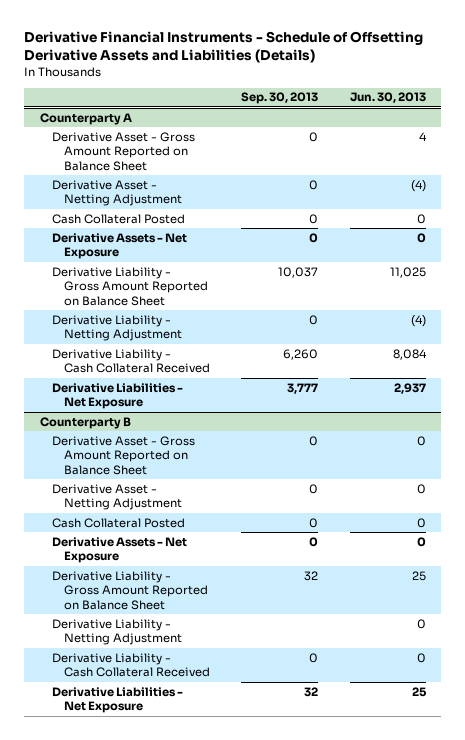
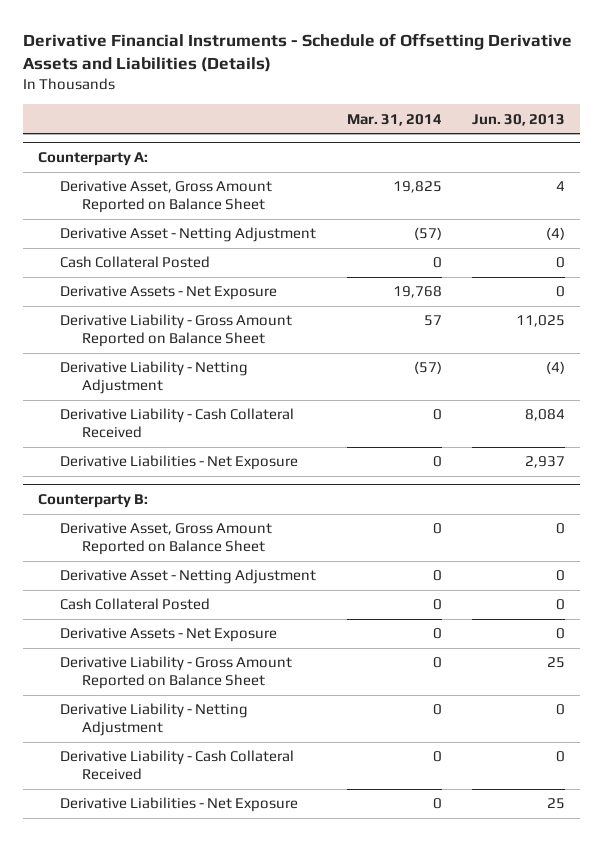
- | Sep. 30, 2013 | Jun. 30, 2013
+ | Mar. 31, 2014 | Jun. 30, 2013
- Counterparty A
- Derivative Asset - Gross Amount Reported on Balance Sheet | 0 | 4
+ Counterparty A:
+ Derivative Asset, Gross Amount Reported on Balance Sheet | 19,825 | 4
- Counterparty B
- Derivative Asset - Gross Amount Reported on Balance Sheet | 0 | 0
+ Counterparty B:
+ Derivative Asset, Gross Amount Reported on Balance Sheet | 0 | 0

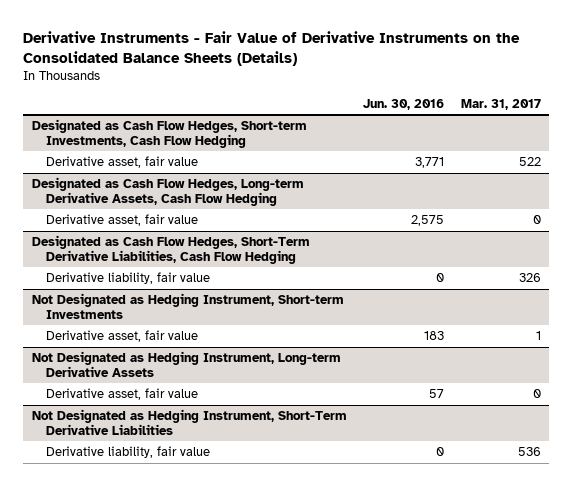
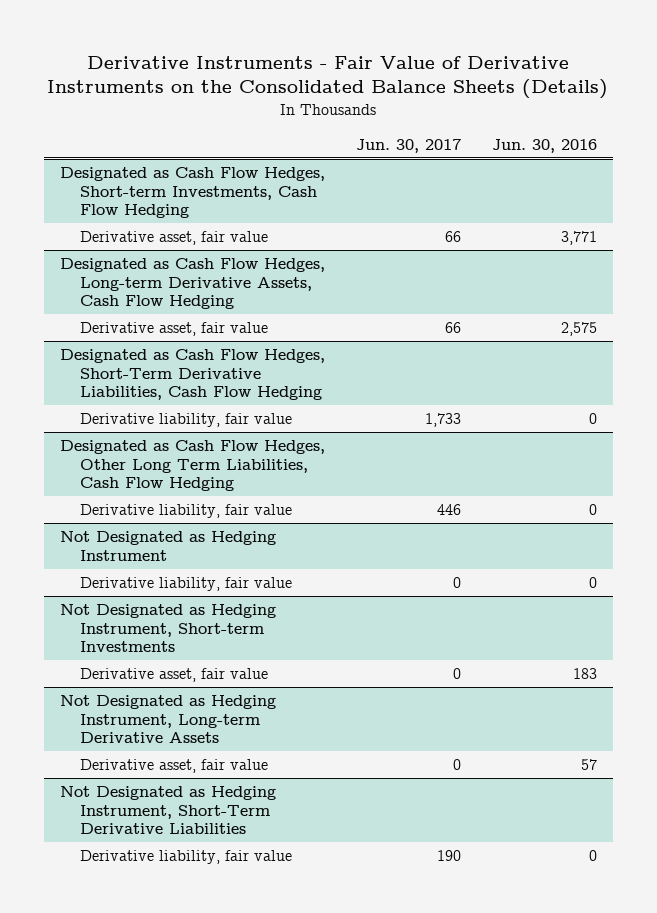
- | Jun. 30, 2016 | Mar. 31, 2017
+ | Jun. 30, 2017 | Jun. 30, 2016
+ Designated as Cash Flow Hedges, Other Long Term Liabilities, Cash Flow Hedging
+ Derivative liability, fair value | 446 | 0
+ Not Designated as Hedging Instrument
+ Derivative liability, fair value | 0 | 0

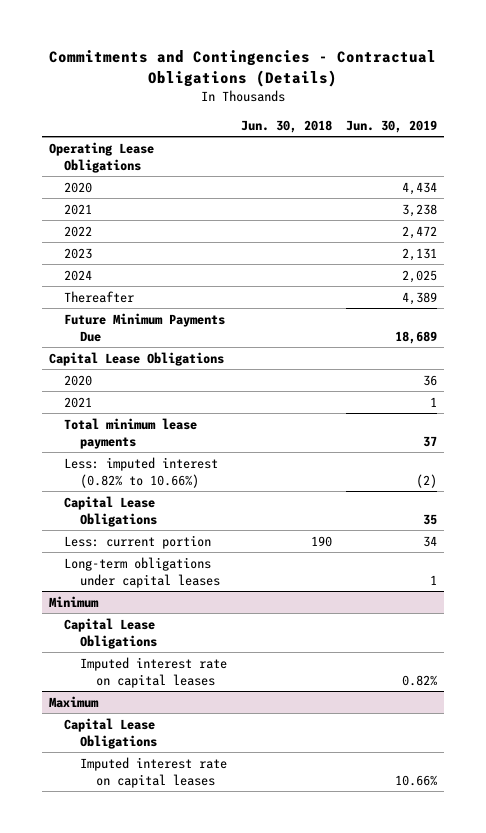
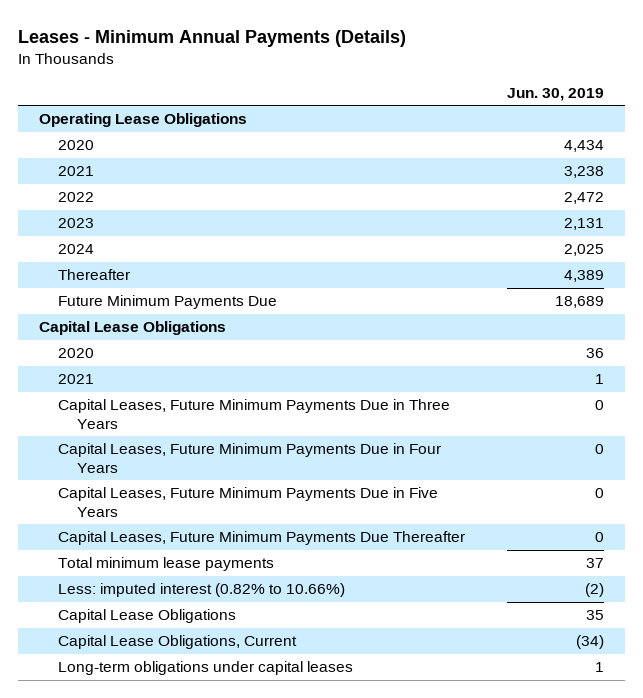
- Commitments and Contingencies - Contractual Obligations (Details)
+ Leases - Minimum Annual Payments (Details)
- | Jun. 30, 2018 | Jun. 30, 2019
+ | Jun. 30, 2019
+ Capital Leases, Future Minimum Payments Due in Three Years | 0
+ Capital Leases, Future Minimum Payments Due in Four Years | 0
+ Capital Leases, Future Minimum Payments Due in Five Years | 0
+ Capital Leases, Future Minimum Payments Due Thereafter | 0
- Less: current portion | 190 | 34
+ Capital Lease Obligations, Current | (34)
- Minimum
- Capital Lease Obligations
- Imputed interest rate on capital leases | | 0.82%
- Maximum
- Capital Lease Obligations
- Imputed interest rate on capital leases | | 10.66%

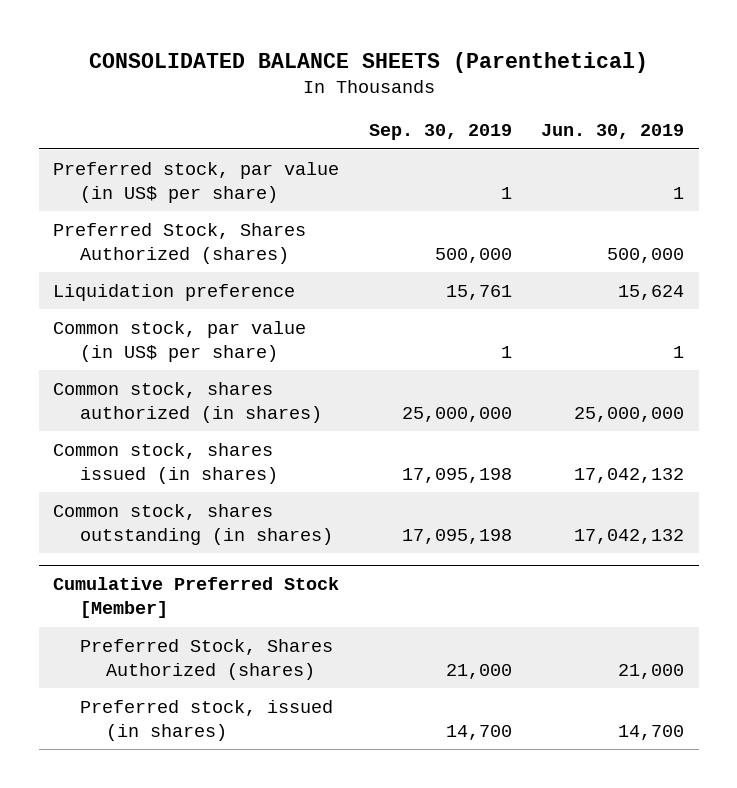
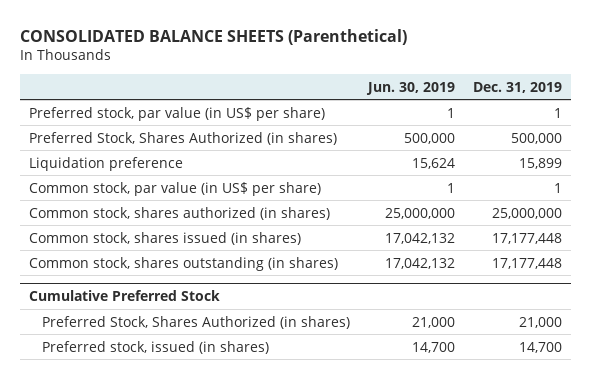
- | Sep. 30, 2019 | Jun. 30, 2019
+ | Jun. 30, 2019 | Dec. 31, 2019
- Preferred Stock, Shares Authorized (shares) | 500,000 | 500,000
+ Preferred Stock, Shares Authorized (in shares) | 500,000 | 500,000
- Cumulative Preferred Stock [Member]
- Preferred Stock, Shares Authorized (shares) | 21,000 | 21,000
+ Cumulative Preferred Stock
+ Preferred Stock, Shares Authorized (in shares) | 21,000 | 21,000

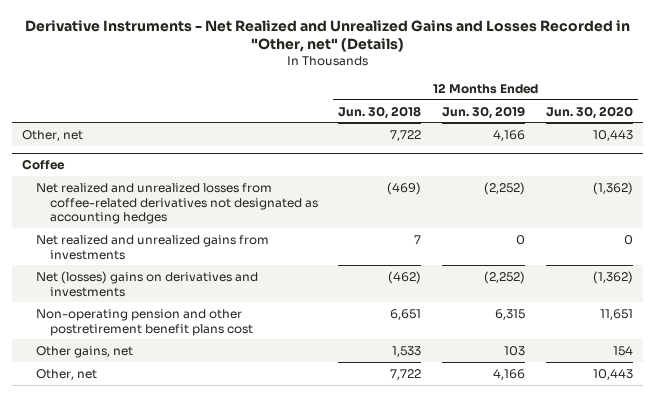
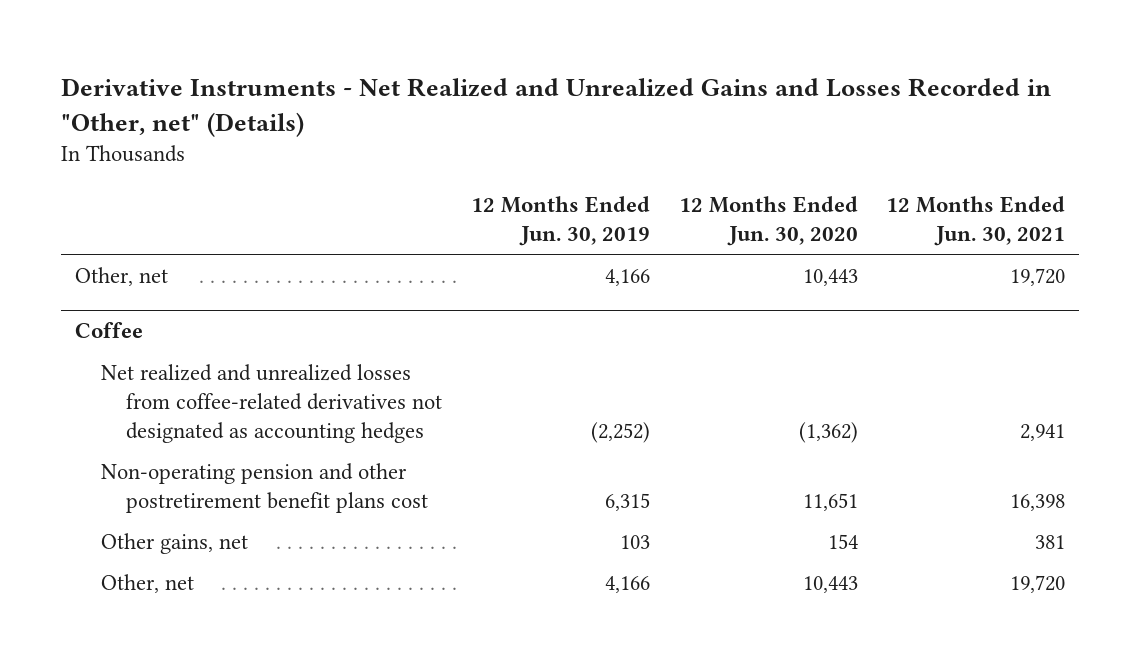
- | 12 Months Ended Jun. 30, 2018 | 12 Months Ended Jun. 30, 2019 | 12 Months Ended Jun. 30, 2020
+ | 12 Months Ended Jun. 30, 2019 | 12 Months Ended Jun. 30, 2020 | 12 Months Ended Jun. 30, 2021
@ Coffee
- Net realized and unrealized gains from investments | 7 | 0 | 0
- Net (losses) gains on derivatives and investments | (462) | (2,252) | (1,362)

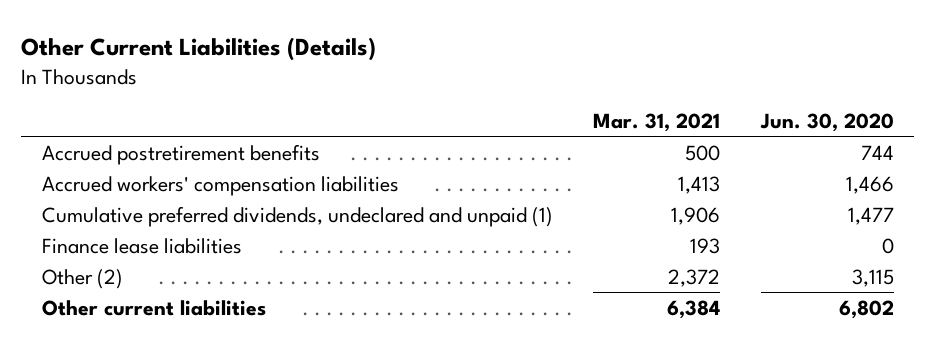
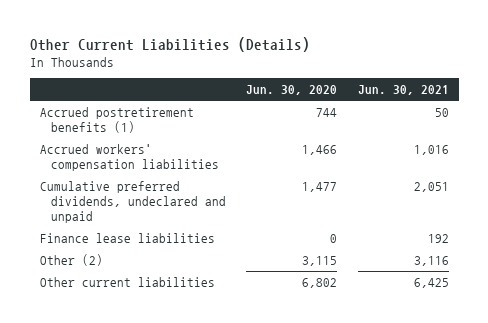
- | Mar. 31, 2021 | Jun. 30, 2020
+ | Jun. 30, 2020 | Jun. 30, 2021
- Accrued postretirement benefits | 500 | 744
+ Accrued postretirement benefits (1) | 744 | 50
- Cumulative preferred dividends, undeclared and unpaid (1) | 1,906 | 1,477
+ Cumulative preferred dividends, undeclared and unpaid | 1,477 | 2,051

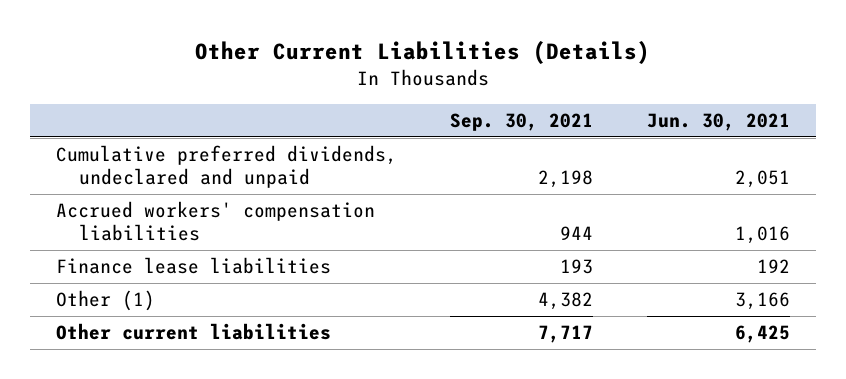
- | Jun. 30, 2020 | Jun. 30, 2021
+ | Sep. 30, 2021 | Jun. 30, 2021
- Accrued postretirement benefits (1) | 744 | 50
moved down: Accrued workers' compensation liabilities | 944 | 1,016
- Other (2) | 3,115 | 3,116
+ Other (1) | 4,382 | 3,166

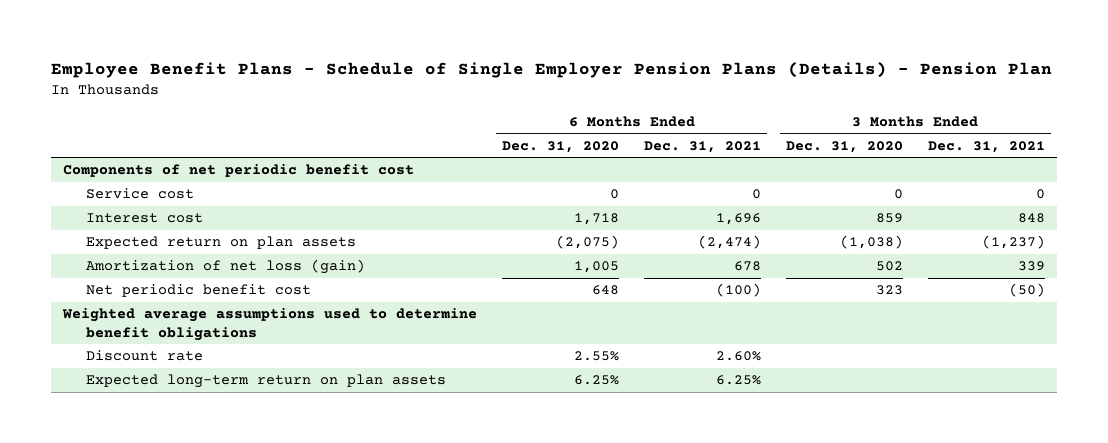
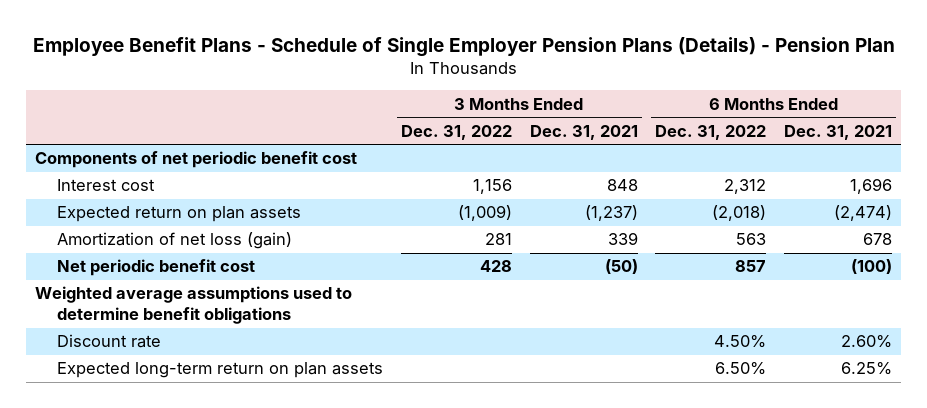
- | 6 Months Ended Dec. 31, 2020 | 6 Months Ended Dec. 31, 2021 | 3 Months Ended Dec. 31, 2020 | 3 Months Ended Dec. 31, 2021
+ | 3 Months Ended Dec. 31, 2022 | 3 Months Ended Dec. 31, 2021 | 6 Months Ended Dec. 31, 2022 | 6 Months Ended Dec. 31, 2021
- Service cost | 0 | 0 | 0 | 0

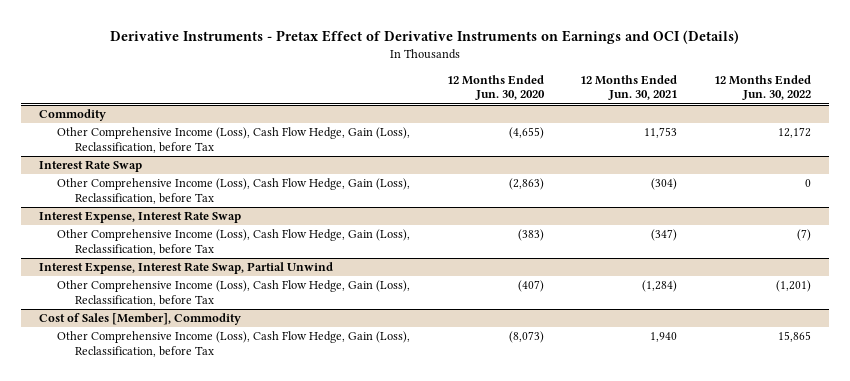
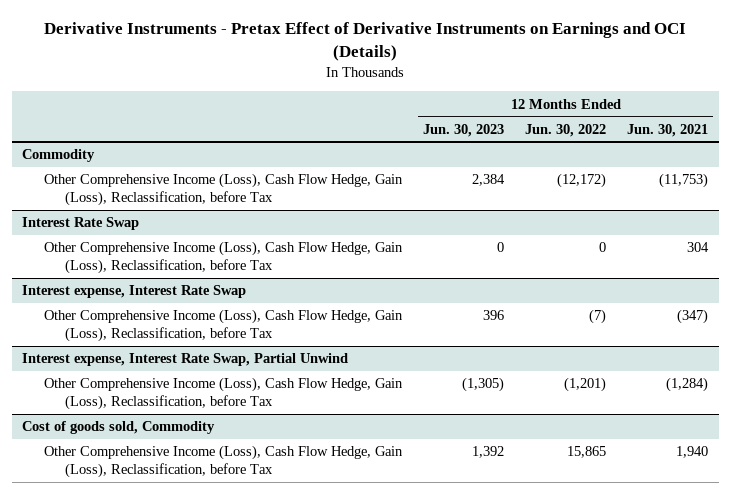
- | 12 Months Ended Jun. 30, 2020 | 12 Months Ended Jun. 30, 2021 | 12 Months Ended Jun. 30, 2022
+ | 12 Months Ended Jun. 30, 2023 | 12 Months Ended Jun. 30, 2022 | 12 Months Ended Jun. 30, 2021
@ Commodity
- Other Comprehensive Income (Loss), Cash Flow Hedge, Gain (Loss), Reclassification, before Tax | (4,655) | 11,753 | 12,172
+ Other Comprehensive Income (Loss), Cash Flow Hedge, Gain (Loss), Reclassification, before Tax | 2,384 | (12,172) | (11,753)
@ Interest Rate Swap
- Other Comprehensive Income (Loss), Cash Flow Hedge, Gain (Loss), Reclassification, before Tax | (2,863) | (304) | 0
- Interest Expense, Interest Rate Swap
@ Interest Rate Swap
+ Other Comprehensive Income (Loss), Cash Flow Hedge, Gain (Loss), Reclassification, before Tax | 0 | 0 | 304
+ Interest expense, Interest Rate Swap
- Interest Expense, Interest Rate Swap, Partial Unwind
+ Interest expense, Interest Rate Swap, Partial Unwind
- Cost of Sales [Member], Commodity
+ Cost of goods sold, Commodity

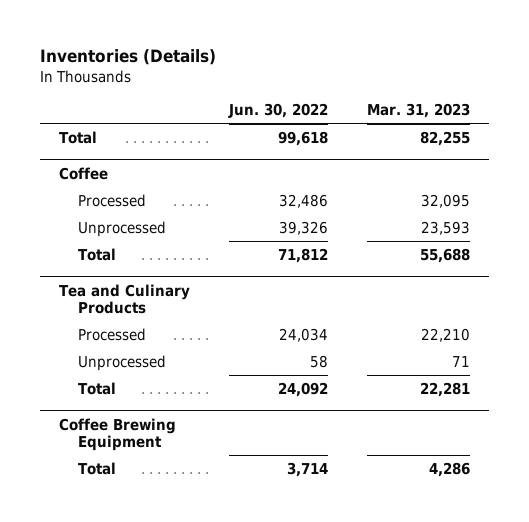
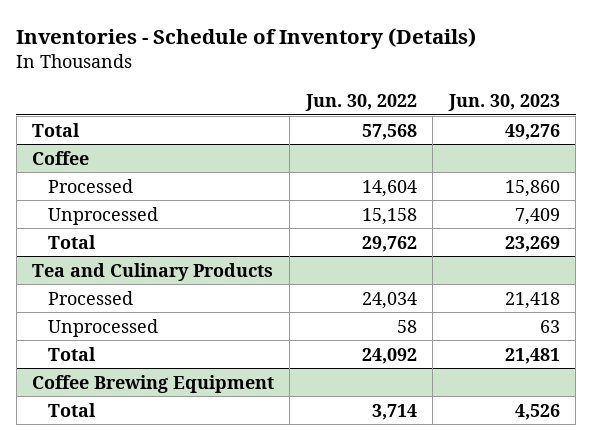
- Inventories (Details)
+ Inventories - Schedule of Inventory (Details)
- | Jun. 30, 2022 | Mar. 31, 2023
+ | Jun. 30, 2022 | Jun. 30, 2023
- Total | 99,618 | 82,255
+ Total | 57,568 | 49,276
@ Coffee
- Processed | 32,486 | 32,095
- Unprocessed | 39,326 | 23,593
- Total | 71,812 | 55,688
+ Processed | 14,604 | 15,860
+ Unprocessed | 15,158 | 7,409
+ Total | 29,762 | 23,269

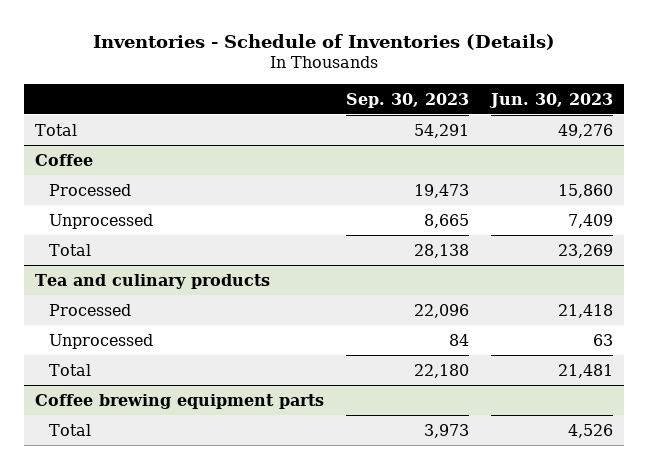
- Inventories - Schedule of Inventory (Details)
+ Inventories - Schedule of Inventories (Details)
- | Jun. 30, 2022 | Jun. 30, 2023
+ | Sep. 30, 2023 | Jun. 30, 2023
- Tea and Culinary Products
+ Tea and culinary products
- Coffee Brewing Equipment
+ Coffee brewing equipment parts

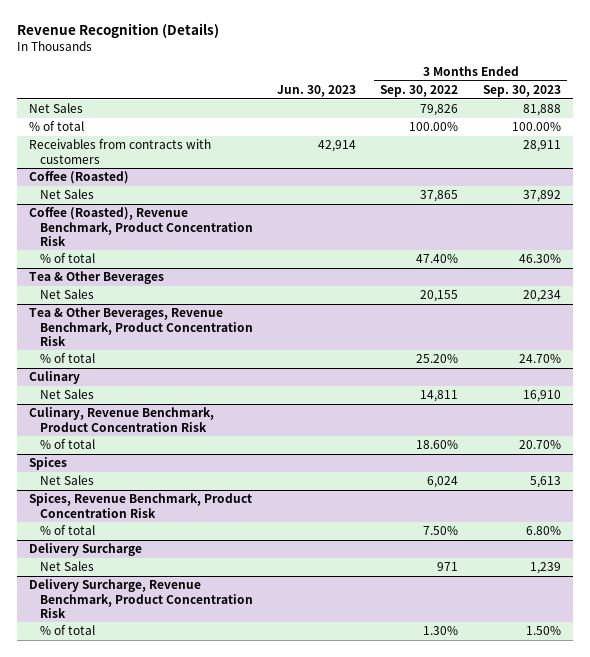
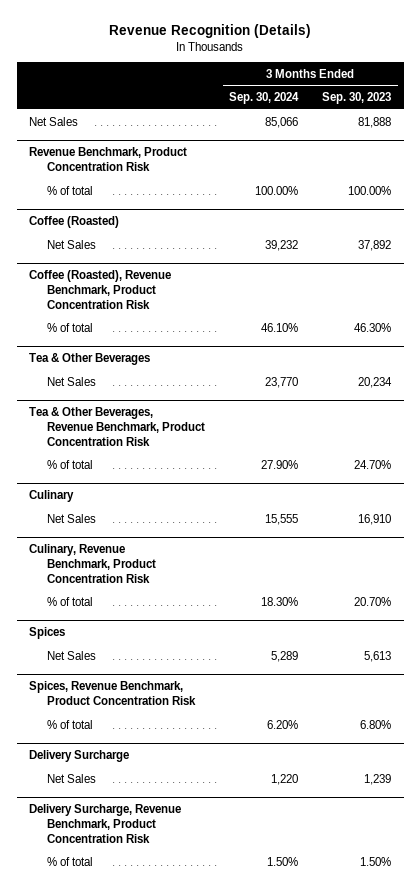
- | Jun. 30, 2023 | 3 Months Ended Sep. 30, 2022 | 3 Months Ended Sep. 30, 2023
+ | 3 Months Ended Sep. 30, 2024 | 3 Months Ended Sep. 30, 2023
+ Revenue Benchmark, Product Concentration Risk
- Receivables from contracts with customers | 42,914 | | 28,911

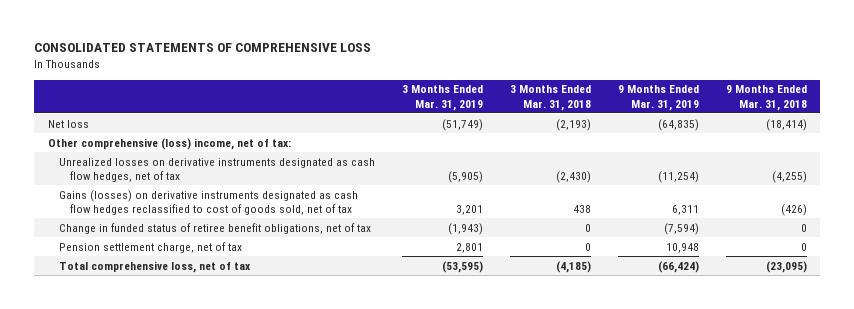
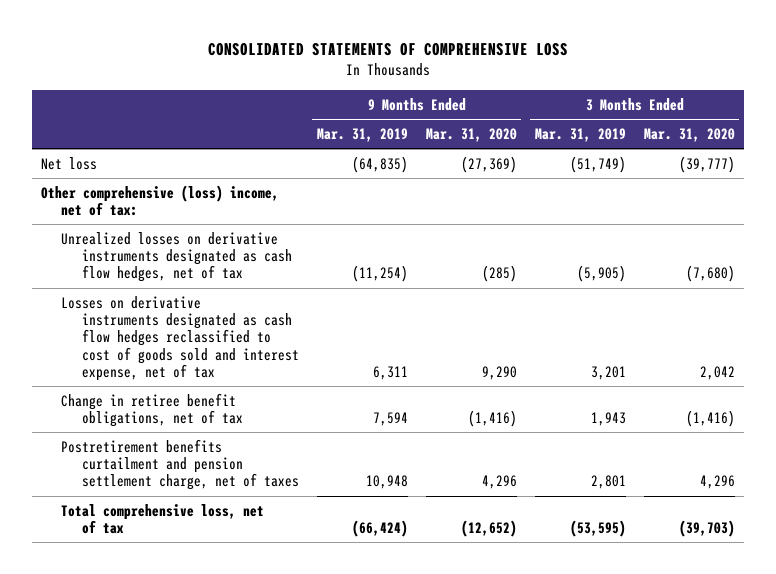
- | 3 Months Ended Mar. 31, 2019 | 3 Months Ended Mar. 31, 2018 | 9 Months Ended Mar. 31, 2019 | 9 Months Ended Mar. 31, 2018
+ | 9 Months Ended Mar. 31, 2019 | 9 Months Ended Mar. 31, 2020 | 3 Months Ended Mar. 31, 2019 | 3 Months Ended Mar. 31, 2020
- Gains (losses) on derivative instruments designated as cash flow hedges reclassified to cost of goods sold, net of tax | 3,201 | 438 | 6,311 | (426)
- Change in funded status of retiree benefit obligations, net of tax | (1,943) | 0 | (7,594) | 0
- Pension settlement charge, net of tax | 2,801 | 0 | 10,948 | 0
+ Losses on derivative instruments designated as cash flow hedges reclassified to cost of goods sold and interest expense, net of tax | 6,311 | 9,290 | 3,201 | 2,042
+ Change in retiree benefit obligations, net of tax | 7,594 | (1,416) | 1,943 | (1,416)
+ Postretirement benefits curtailment and pension settlement charge, net of taxes | 10,948 | 4,296 | 2,801 | 4,296

